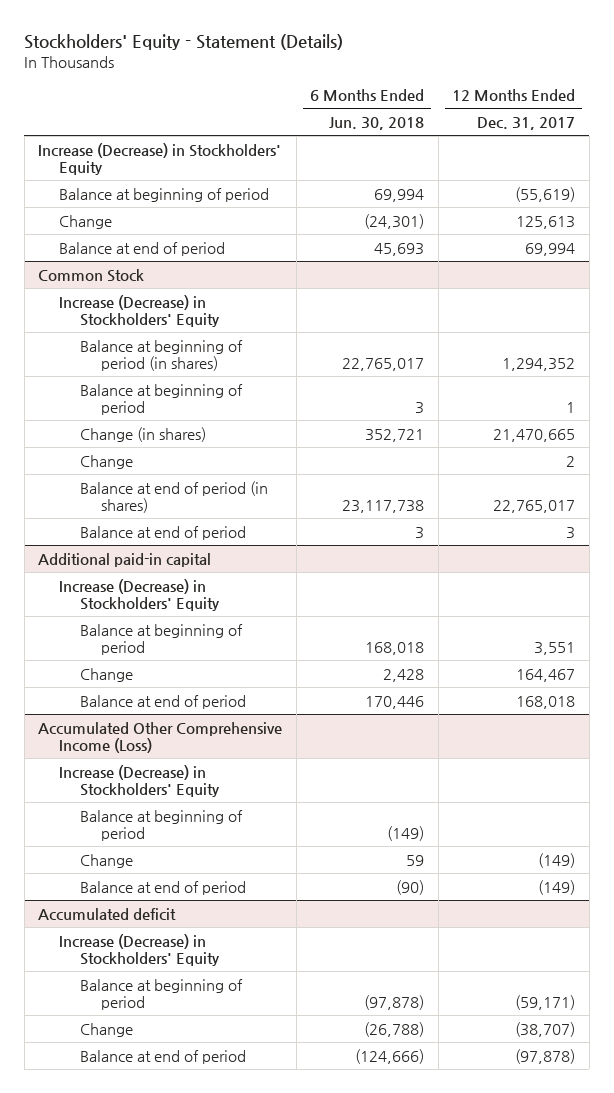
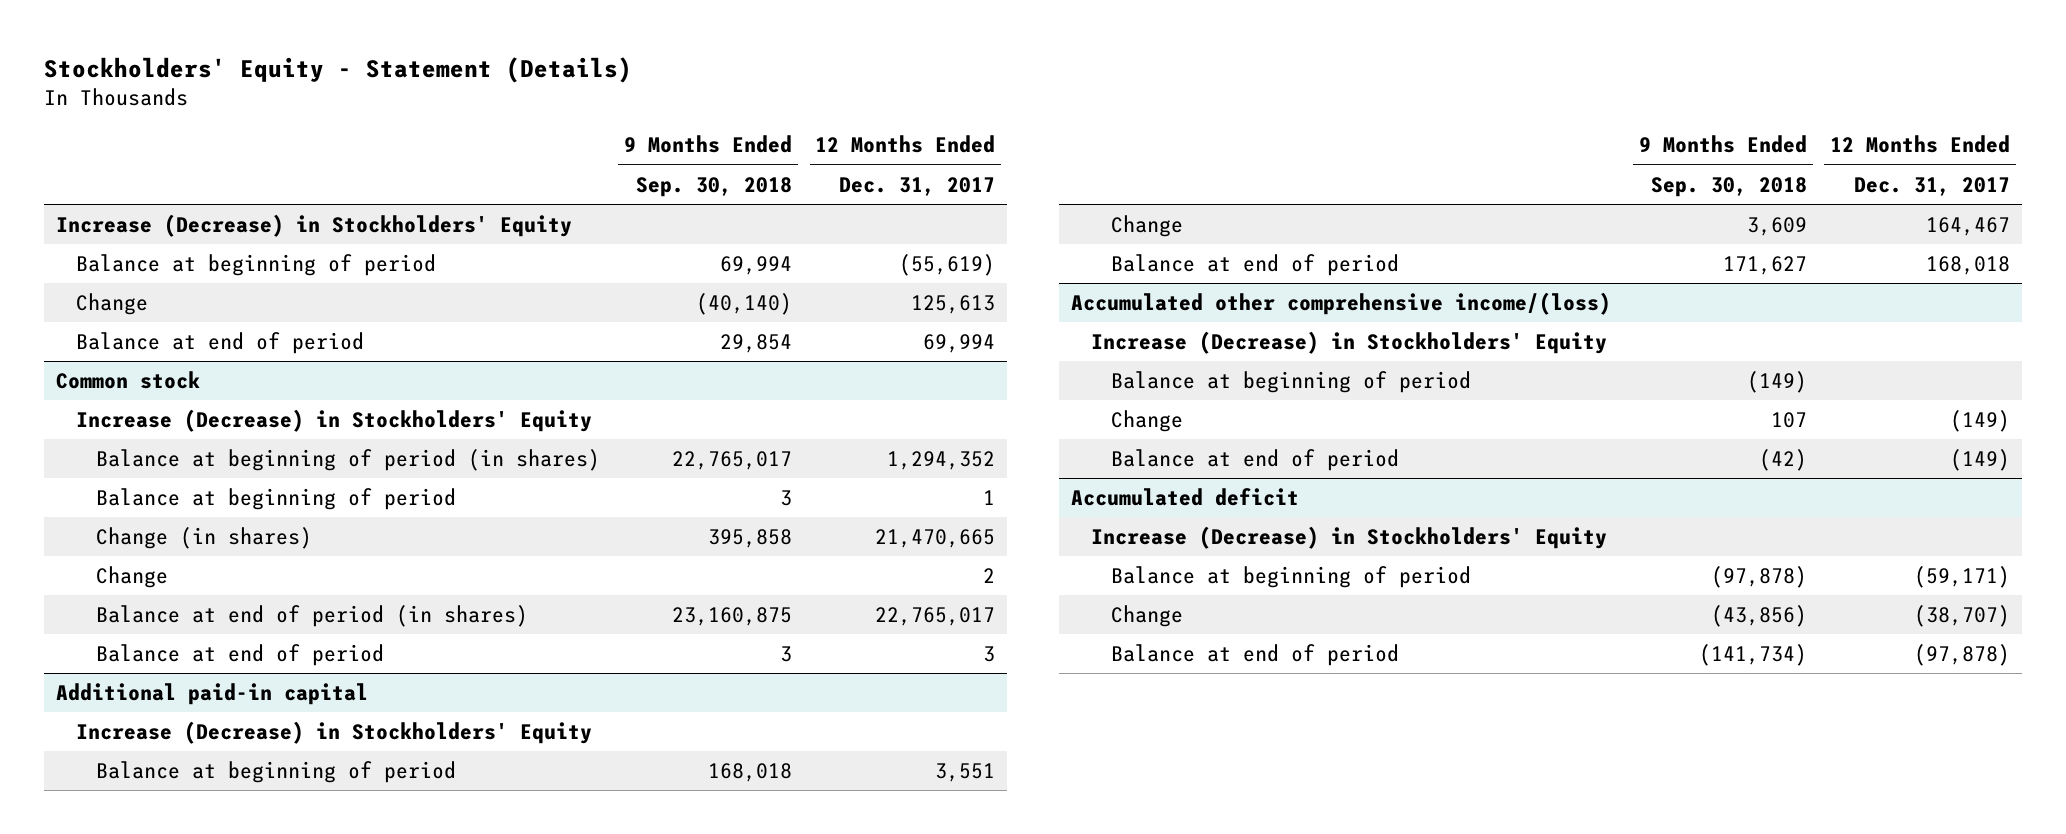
- | 6 Months Ended Jun. 30, 2018 | 12 Months Ended Dec. 31, 2017
+ | 9 Months Ended Sep. 30, 2018 | 12 Months Ended Dec. 31, 2017
- Common Stock
+ Common stock
- Accumulated Other Comprehensive Income (Loss)
+ Accumulated other comprehensive income/(loss)

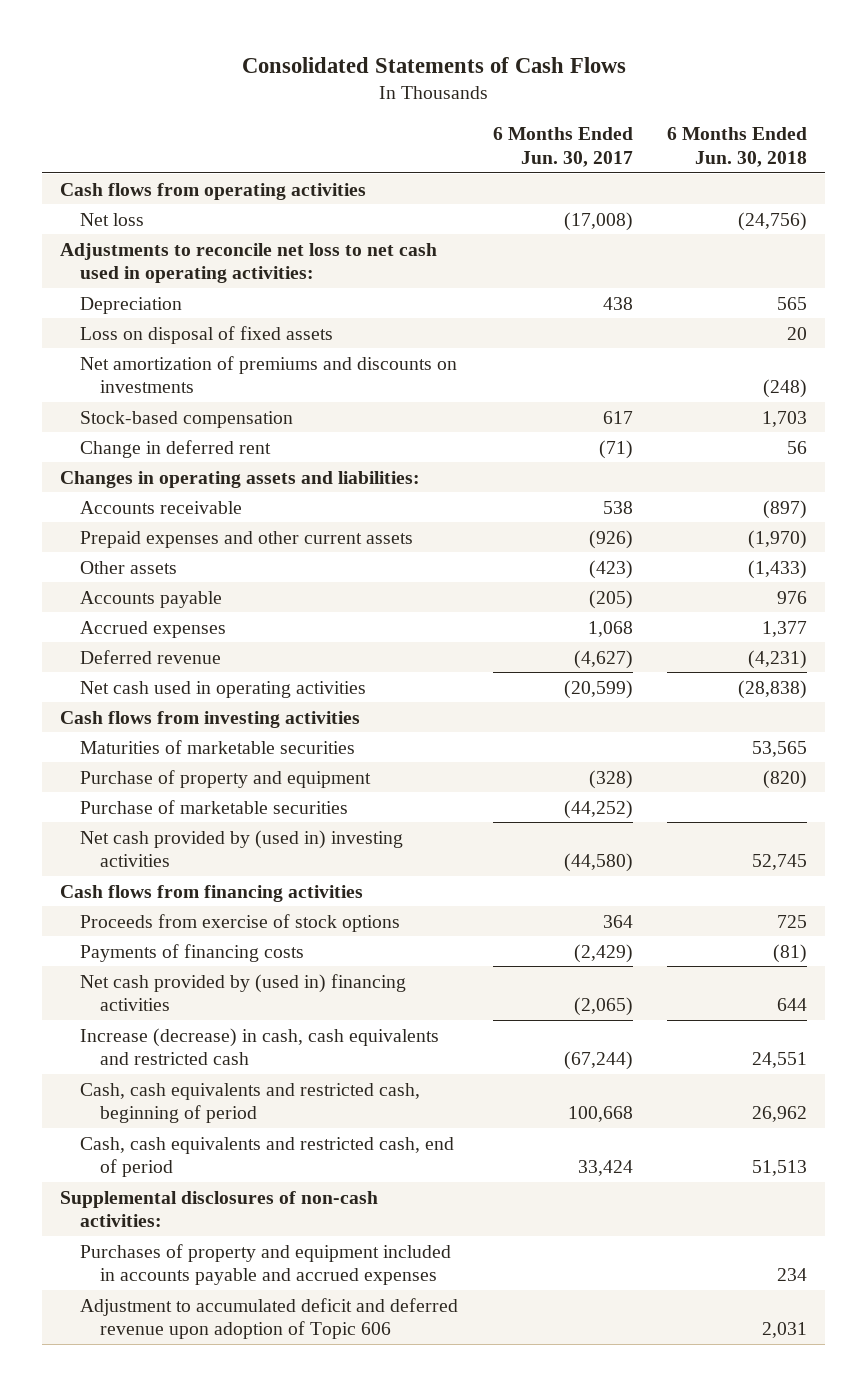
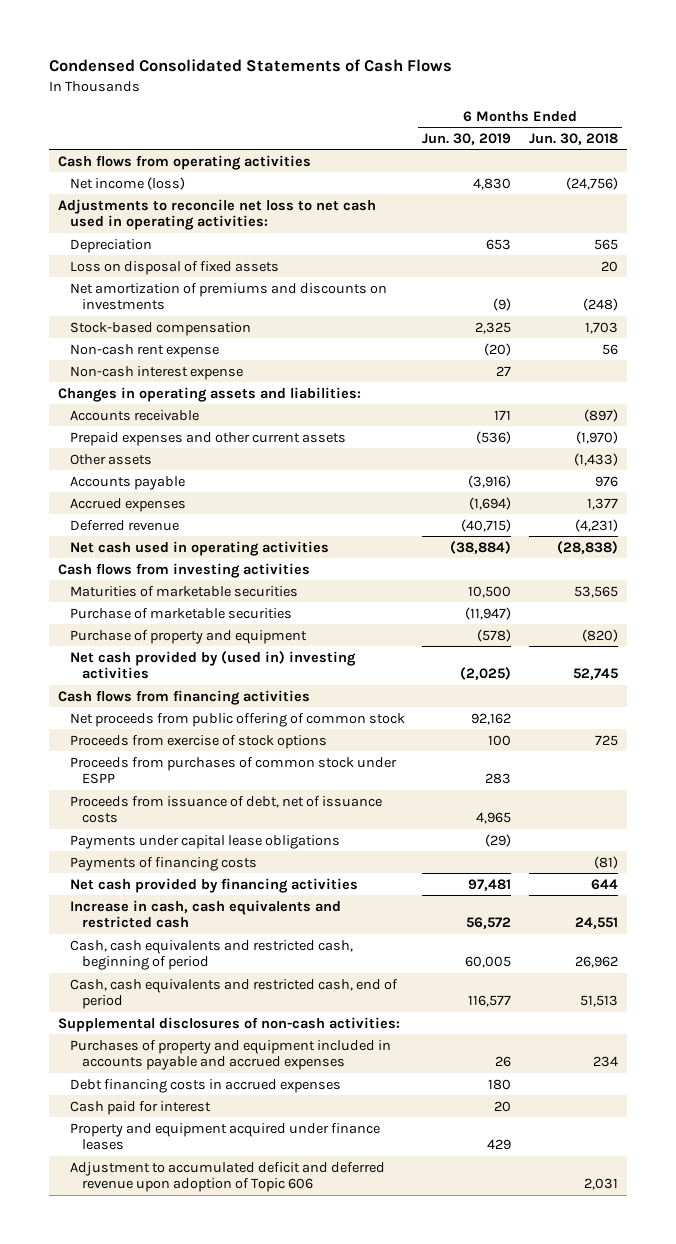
- Consolidated Statements of Cash Flows
+ Condensed Consolidated Statements of Cash Flows
- | 6 Months Ended Jun. 30, 2017 | 6 Months Ended Jun. 30, 2018
+ | 6 Months Ended Jun. 30, 2019 | 6 Months Ended Jun. 30, 2018
- Net loss | (17,008) | (24,756)
+ Net income (loss) | 4,830 | (24,756)
- Change in deferred rent | (71) | 56
+ Non-cash rent expense | (20) | 56
+ Non-cash interest expense | 27 |
moved down: Purchase of property and equipment | (578) | (820)
+ Net proceeds from public offering of common stock | 92,162 |
+ Proceeds from purchases of common stock under ESPP | 283 |
+ Proceeds from issuance of debt, net of issuance costs | 4,965 |
+ Payments under capital lease obligations | (29) |
- Net cash provided by (used in) financing activities | (2,065) | 644
- Increase (decrease) in cash, cash equivalents and restricted cash | (67,244) | 24,551
+ Net cash provided by financing activities | 97,481 | 644
+ Increase in cash, cash equivalents and restricted cash | 56,572 | 24,551
+ Debt financing costs in accrued expenses | 180 |
+ Cash paid for interest | 20 |
+ Property and equipment acquired under finance leases | 429 |

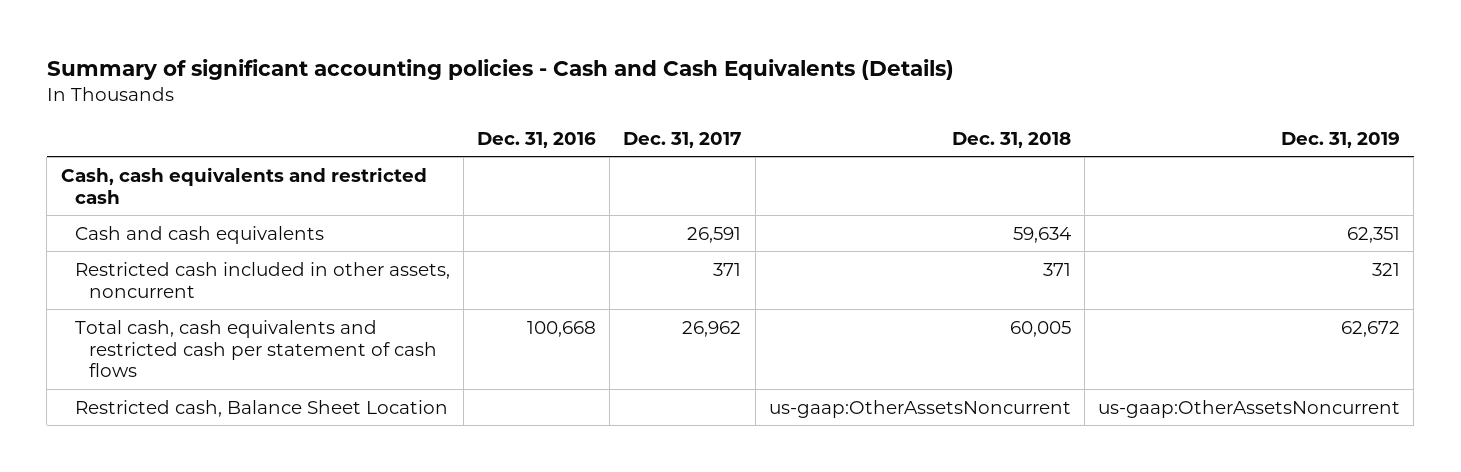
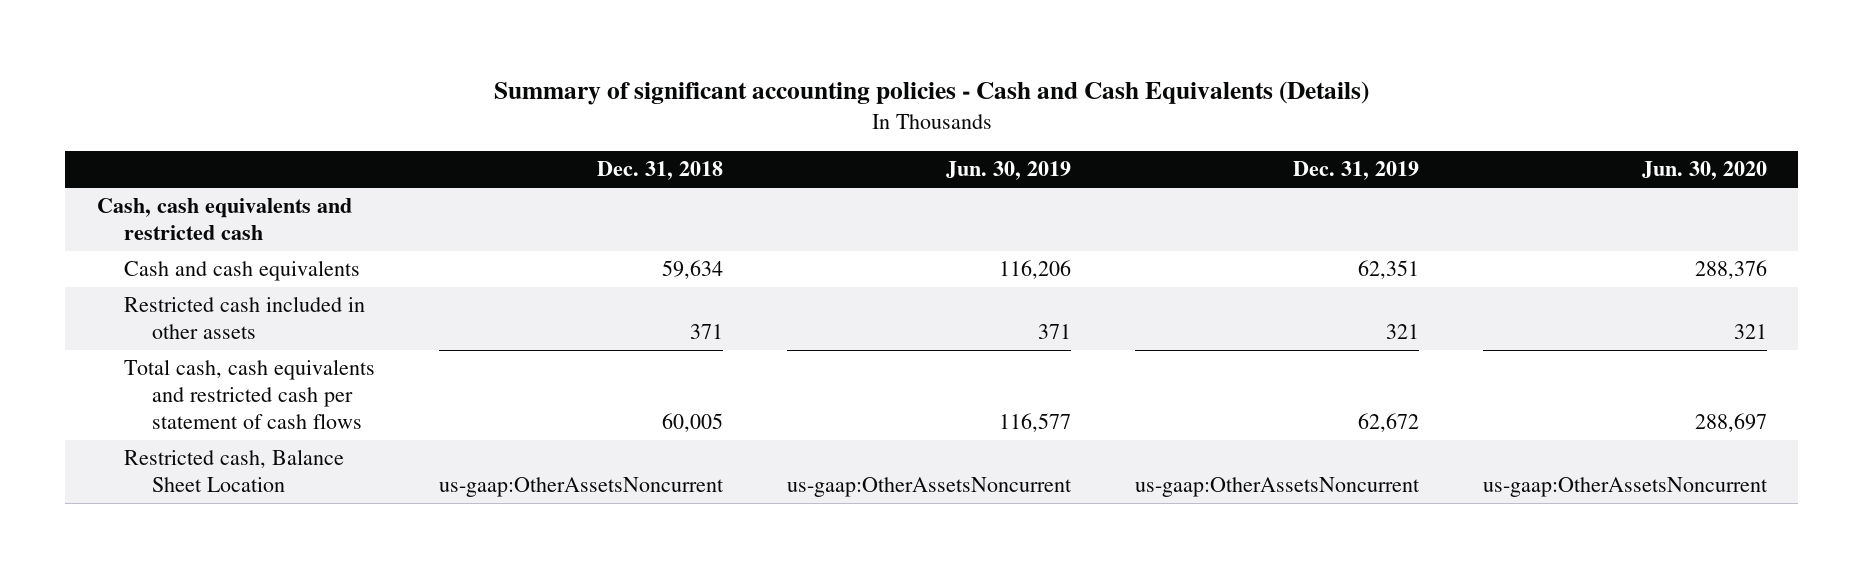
- | Dec. 31, 2016 | Dec. 31, 2017 | Dec. 31, 2018 | Dec. 31, 2019
+ | Dec. 31, 2018 | Jun. 30, 2019 | Dec. 31, 2019 | Jun. 30, 2020
- Restricted cash included in other assets, noncurrent | | 371 | 371 | 321
+ Restricted cash included in other assets | 371 | 371 | 321 | 321

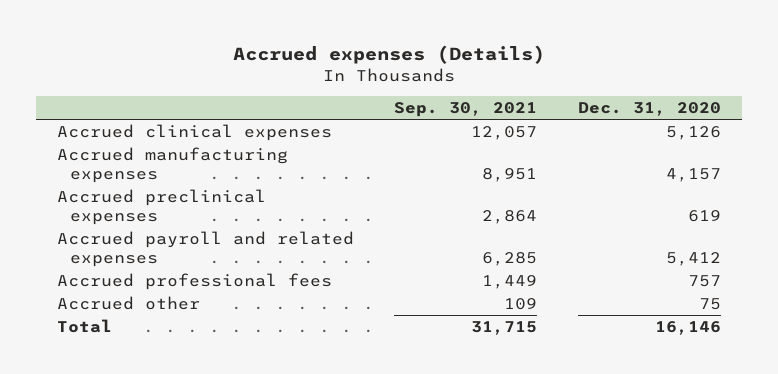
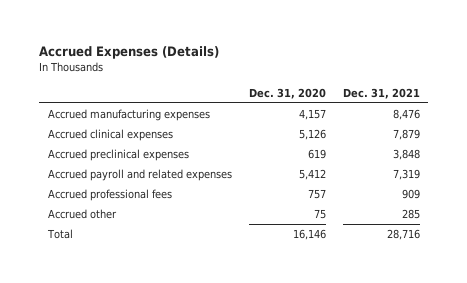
- Accrued expenses (Details)
+ Accrued Expenses (Details)
- | Sep. 30, 2021 | Dec. 31, 2020
+ | Dec. 31, 2020 | Dec. 31, 2021
moved down: Accrued clinical expenses | 5,126 | 7,879

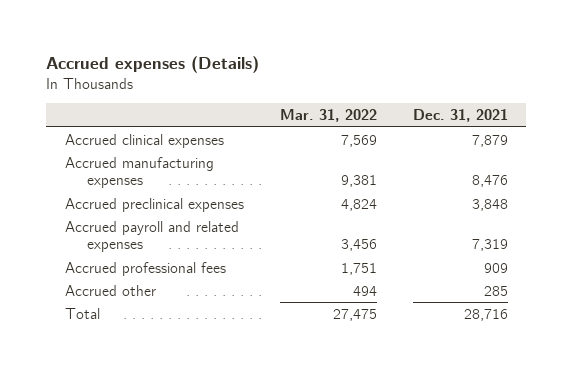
- Accrued Expenses (Details)
+ Accrued expenses (Details)
- | Dec. 31, 2020 | Dec. 31, 2021
+ | Mar. 31, 2022 | Dec. 31, 2021
moved down: Accrued manufacturing expenses | 9,381 | 8,476

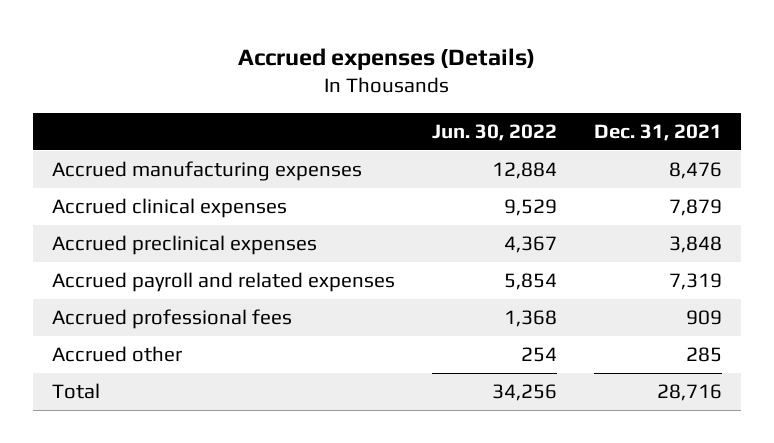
- | Mar. 31, 2022 | Dec. 31, 2021
+ | Jun. 30, 2022 | Dec. 31, 2021
moved down: Accrued clinical expenses | 9,529 | 7,879

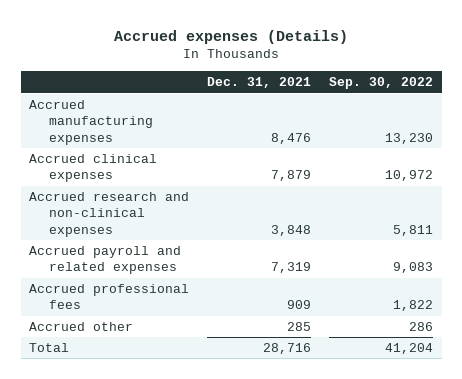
- | Jun. 30, 2022 | Dec. 31, 2021
+ | Dec. 31, 2021 | Sep. 30, 2022
- Accrued preclinical expenses | 4,367 | 3,848
+ Accrued research and non-clinical expenses | 3,848 | 5,811

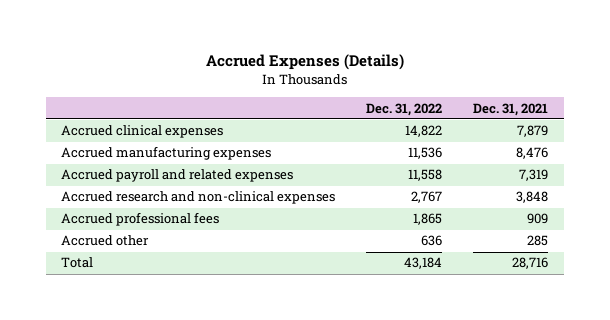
- Accrued expenses (Details)
+ Accrued Expenses (Details)
- | Dec. 31, 2021 | Sep. 30, 2022
+ | Dec. 31, 2022 | Dec. 31, 2021
moved down: Accrued manufacturing expenses | 11,536 | 8,476
moved down: Accrued research and non-clinical expenses | 2,767 | 3,848

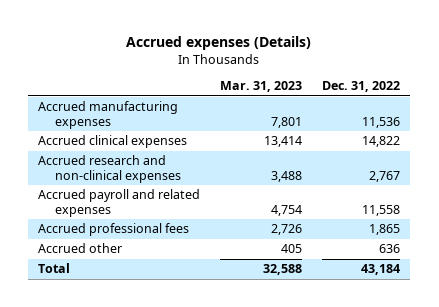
- Accrued Expenses (Details)
+ Accrued expenses (Details)
- | Dec. 31, 2022 | Dec. 31, 2021
+ | Mar. 31, 2023 | Dec. 31, 2022
moved down: Accrued clinical expenses | 13,414 | 14,822
moved down: Accrued payroll and related expenses | 4,754 | 11,558

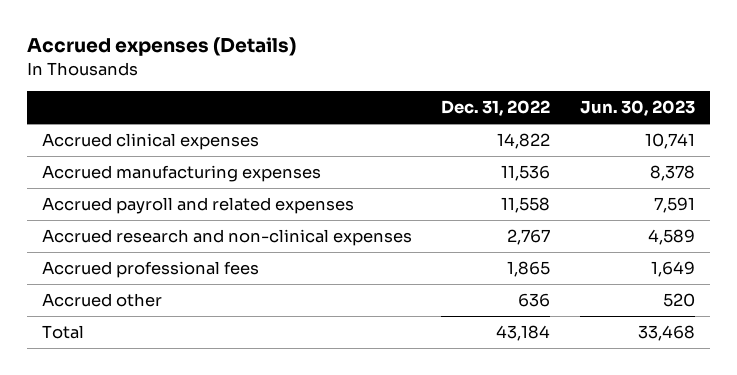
- | Mar. 31, 2023 | Dec. 31, 2022
+ | Dec. 31, 2022 | Jun. 30, 2023
moved down: Accrued manufacturing expenses | 11,536 | 8,378
moved down: Accrued research and non-clinical expenses | 2,767 | 4,589

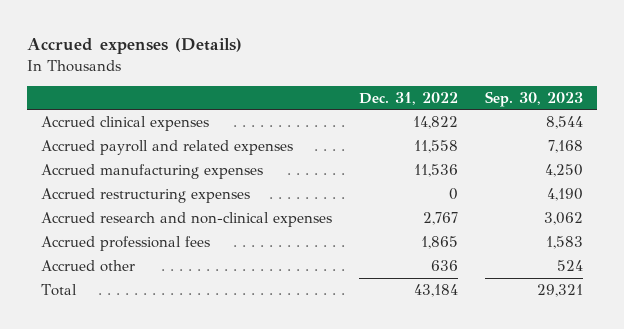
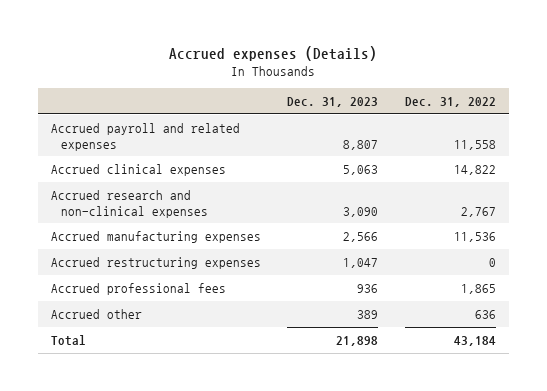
- | Dec. 31, 2022 | Sep. 30, 2023
+ | Dec. 31, 2023 | Dec. 31, 2022
moved down: Accrued clinical expenses | 5,063 | 14,822
moved up: Accrued research and non-clinical expenses | 3,090 | 2,767

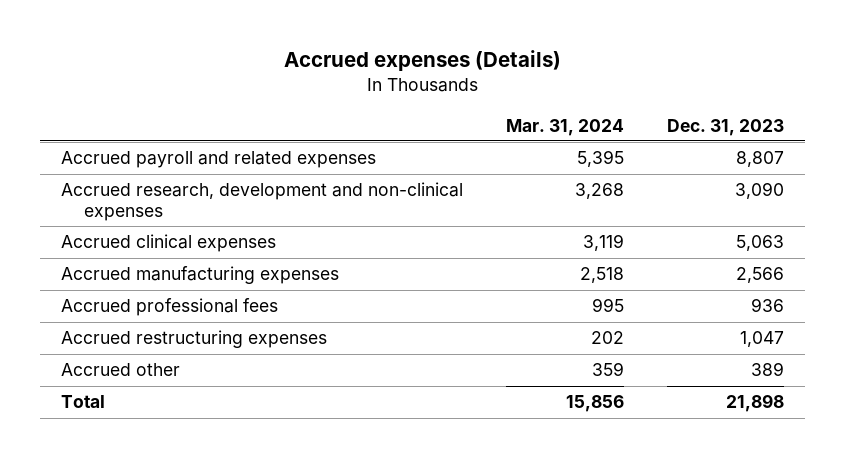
- | Dec. 31, 2023 | Dec. 31, 2022
+ | Mar. 31, 2024 | Dec. 31, 2023
+ Accrued research, development and non-clinical expenses | 3,268 | 3,090
- Accrued research and non-clinical expenses | 3,090 | 2,767
moved down: Accrued restructuring expenses | 202 | 1,047

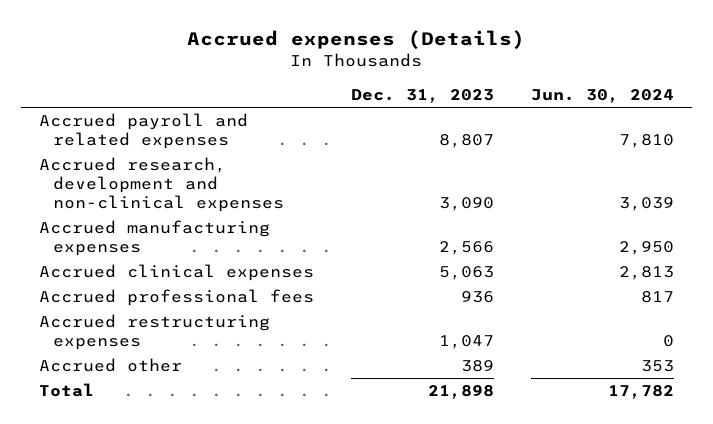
- | Mar. 31, 2024 | Dec. 31, 2023
+ | Dec. 31, 2023 | Jun. 30, 2024
moved down: Accrued clinical expenses | 5,063 | 2,813

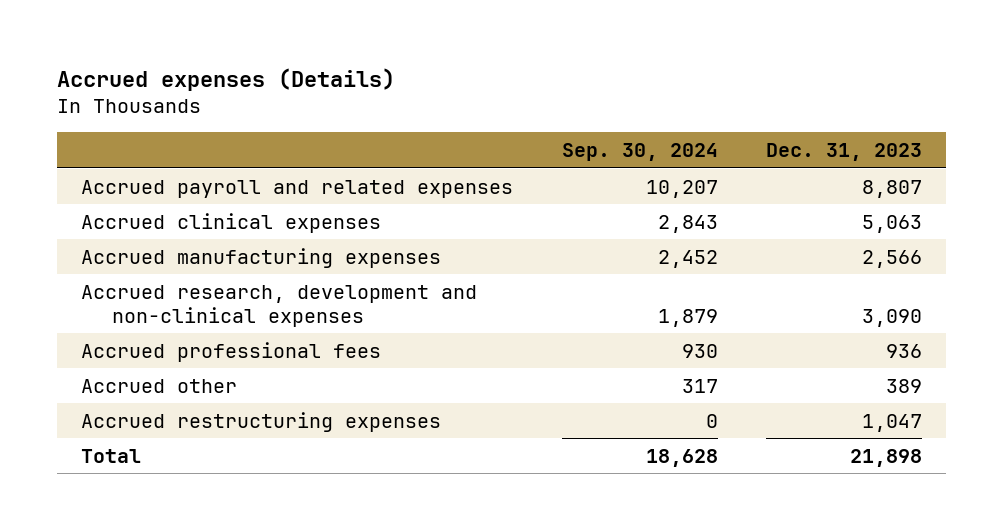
- | Dec. 31, 2023 | Jun. 30, 2024
+ | Sep. 30, 2024 | Dec. 31, 2023
moved down: Accrued manufacturing expenses | 2,452 | 2,566
moved down: Accrued research, development and non-clinical expenses | 1,879 | 3,090
moved down: Accrued restructuring expenses | 0 | 1,047

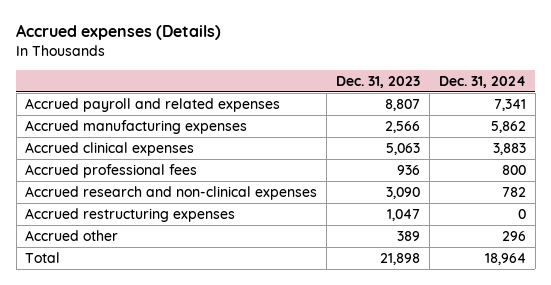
- | Sep. 30, 2024 | Dec. 31, 2023
+ | Dec. 31, 2023 | Dec. 31, 2024
- Accrued research, development and non-clinical expenses | 1,879 | 3,090
moved down: Accrued clinical expenses | 5,063 | 3,883
+ Accrued research and non-clinical expenses | 3,090 | 782
moved down: Accrued other | 389 | 296

